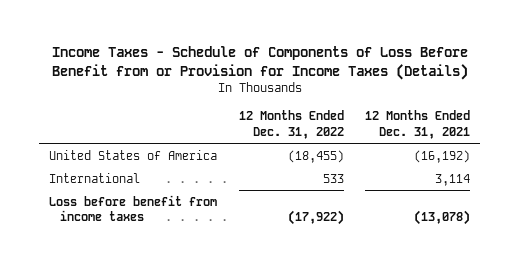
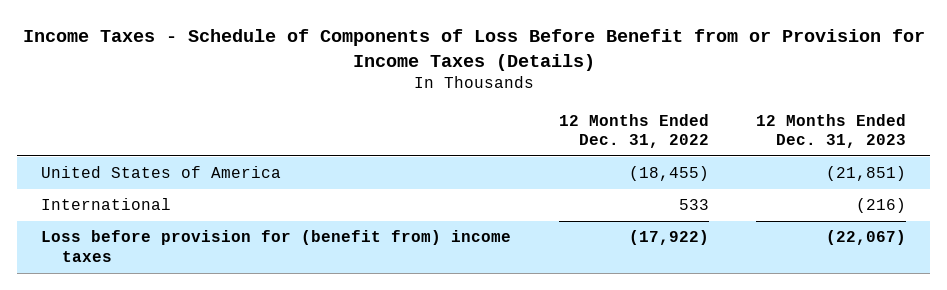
- | 12 Months Ended Dec. 31, 2022 | 12 Months Ended Dec. 31, 2021
+ | 12 Months Ended Dec. 31, 2022 | 12 Months Ended Dec. 31, 2023
- Loss before benefit from income taxes | (17,922) | (13,078)
+ Loss before provision for (benefit from) income taxes | (17,922) | (22,067)

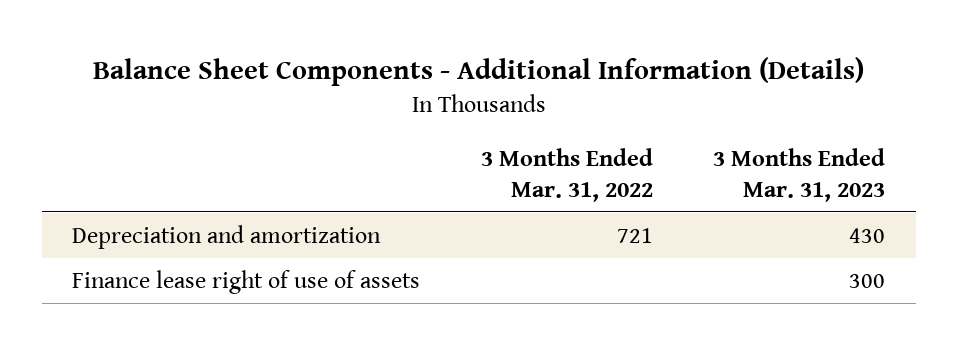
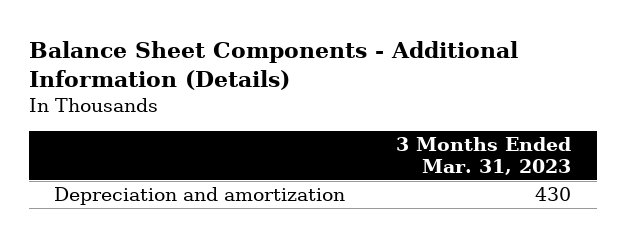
- | 3 Months Ended Mar. 31, 2022 | 3 Months Ended Mar. 31, 2023
+ | 3 Months Ended Mar. 31, 2023
- Finance lease right of use of assets | | 300

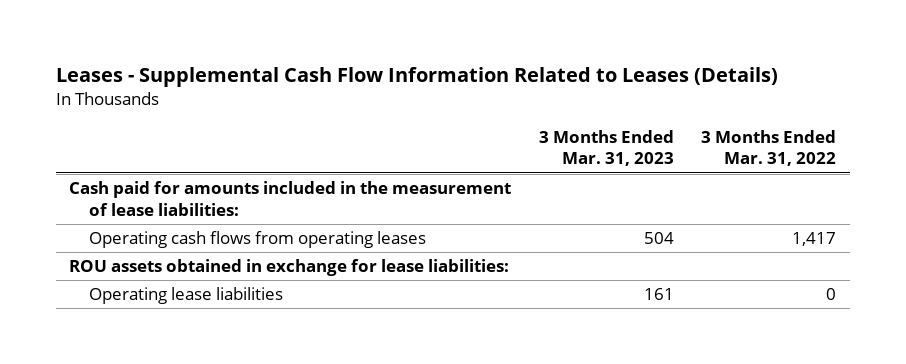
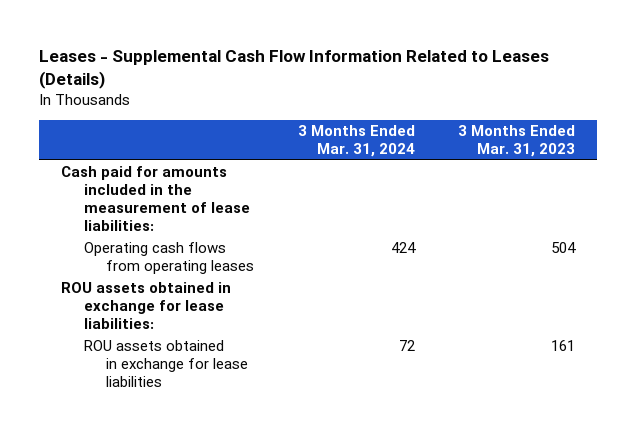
- | 3 Months Ended Mar. 31, 2023 | 3 Months Ended Mar. 31, 2022
+ | 3 Months Ended Mar. 31, 2024 | 3 Months Ended Mar. 31, 2023
- Operating lease liabilities | 161 | 0
+ ROU assets obtained in exchange for lease liabilities | 72 | 161

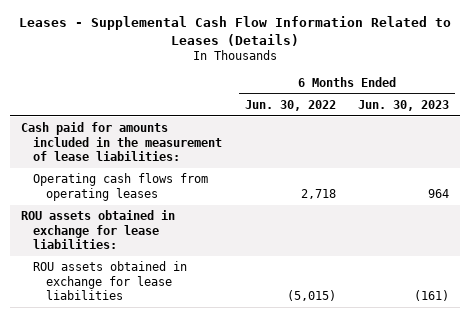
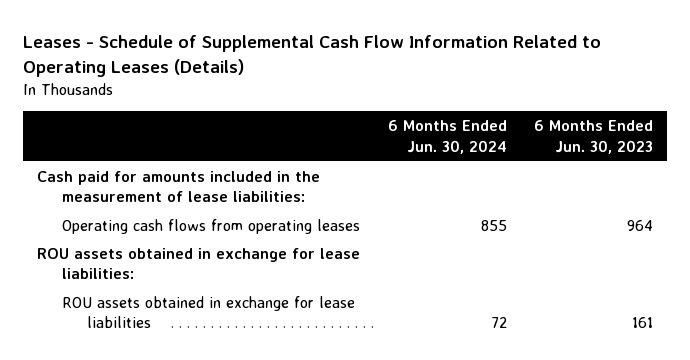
- Leases - Supplemental Cash Flow Information Related to Leases (Details)
+ Leases - Schedule of Supplemental Cash Flow Information Related to Operating Leases (Details)
- | 6 Months Ended Jun. 30, 2022 | 6 Months Ended Jun. 30, 2023
+ | 6 Months Ended Jun. 30, 2024 | 6 Months Ended Jun. 30, 2023
- ROU assets obtained in exchange for lease liabilities | (5,015) | (161)
+ ROU assets obtained in exchange for lease liabilities | 72 | 161

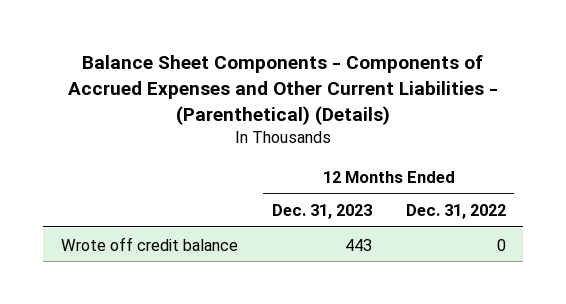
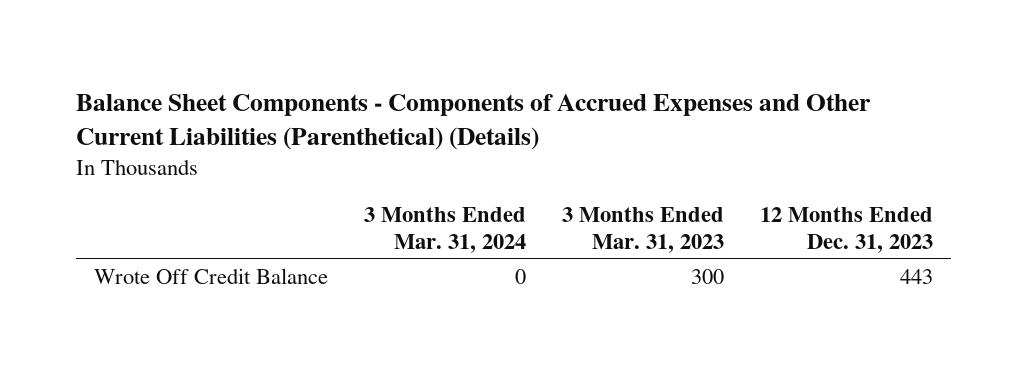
- Balance Sheet Components - Components of Accrued Expenses and Other Current Liabilities - (Parenthetical) (Details)
+ Balance Sheet Components - Components of Accrued Expenses and Other Current Liabilities (Parenthetical) (Details)
- | 12 Months Ended Dec. 31, 2023 | 12 Months Ended Dec. 31, 2022
+ | 3 Months Ended Mar. 31, 2024 | 3 Months Ended Mar. 31, 2023 | 12 Months Ended Dec. 31, 2023
- Wrote off credit balance | 443 | 0
+ Wrote Off Credit Balance | 0 | 300 | 443

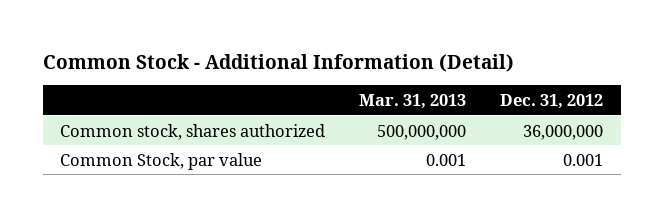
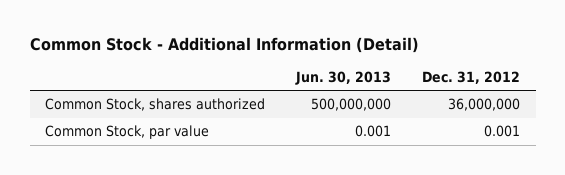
- | Mar. 31, 2013 | Dec. 31, 2012
+ | Jun. 30, 2013 | Dec. 31, 2012
- Common stock, shares authorized | 500,000,000 | 36,000,000
+ Common Stock, shares authorized | 500,000,000 | 36,000,000

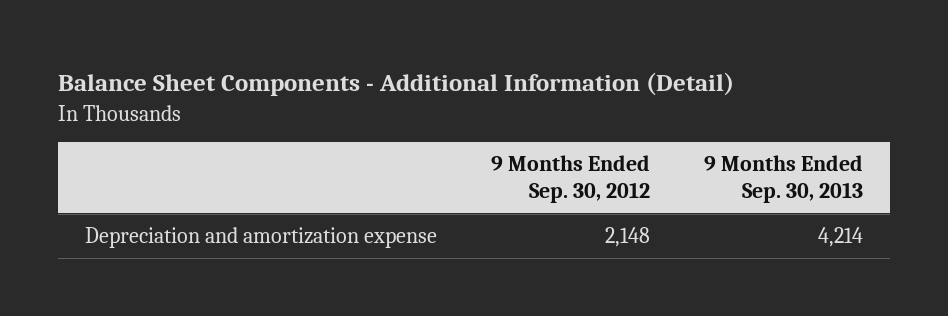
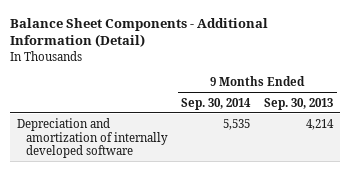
- | 9 Months Ended Sep. 30, 2012 | 9 Months Ended Sep. 30, 2013
+ | 9 Months Ended Sep. 30, 2014 | 9 Months Ended Sep. 30, 2013
- Depreciation and amortization expense | 2,148 | 4,214
+ Depreciation and amortization of internally developed software | 5,535 | 4,214

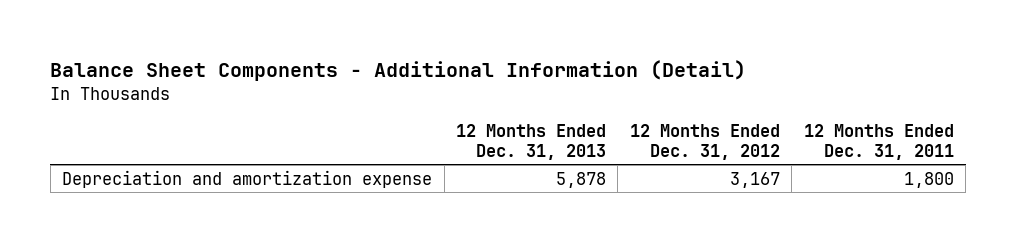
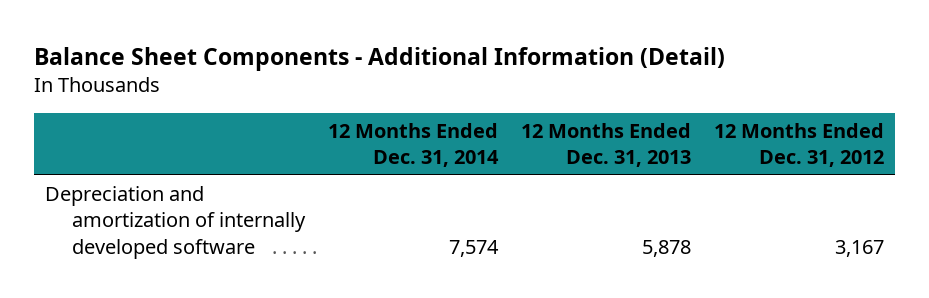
- | 12 Months Ended Dec. 31, 2013 | 12 Months Ended Dec. 31, 2012 | 12 Months Ended Dec. 31, 2011
+ | 12 Months Ended Dec. 31, 2014 | 12 Months Ended Dec. 31, 2013 | 12 Months Ended Dec. 31, 2012
- Depreciation and amortization expense | 5,878 | 3,167 | 1,800
+ Depreciation and amortization of internally developed software | 7,574 | 5,878 | 3,167

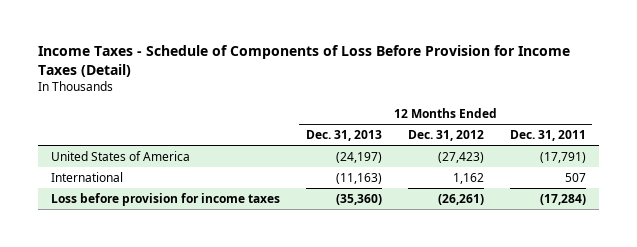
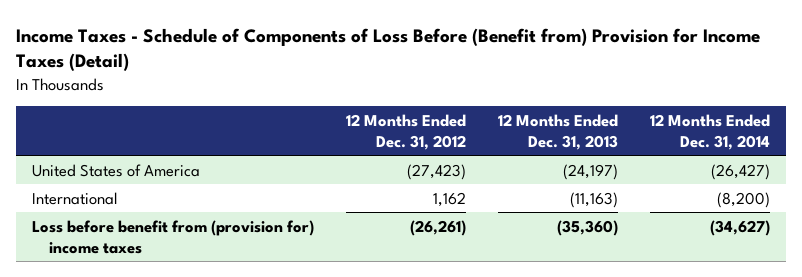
- Income Taxes - Schedule of Components of Loss Before Provision for Income Taxes (Detail)
+ Income Taxes - Schedule of Components of Loss Before (Benefit from) Provision for Income Taxes (Detail)
- | 12 Months Ended Dec. 31, 2013 | 12 Months Ended Dec. 31, 2012 | 12 Months Ended Dec. 31, 2011
+ | 12 Months Ended Dec. 31, 2012 | 12 Months Ended Dec. 31, 2013 | 12 Months Ended Dec. 31, 2014
- Loss before provision for income taxes | (35,360) | (26,261) | (17,284)
+ Loss before benefit from (provision for) income taxes | (26,261) | (35,360) | (34,627)

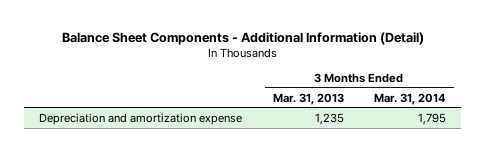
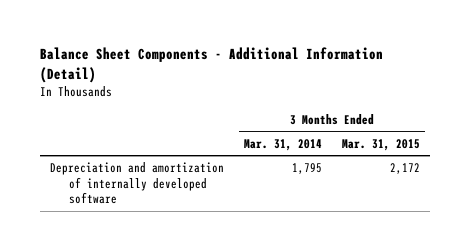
- | 3 Months Ended Mar. 31, 2013 | 3 Months Ended Mar. 31, 2014
+ | 3 Months Ended Mar. 31, 2014 | 3 Months Ended Mar. 31, 2015
- Depreciation and amortization expense | 1,235 | 1,795
+ Depreciation and amortization of internally developed software | 1,795 | 2,172

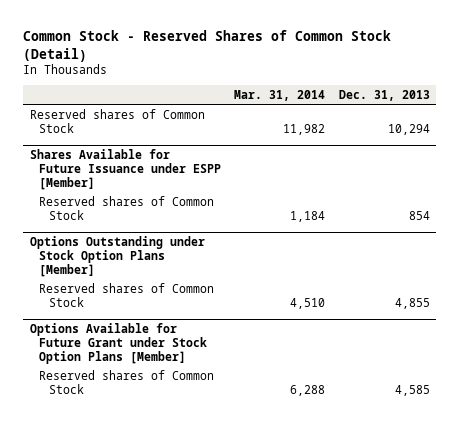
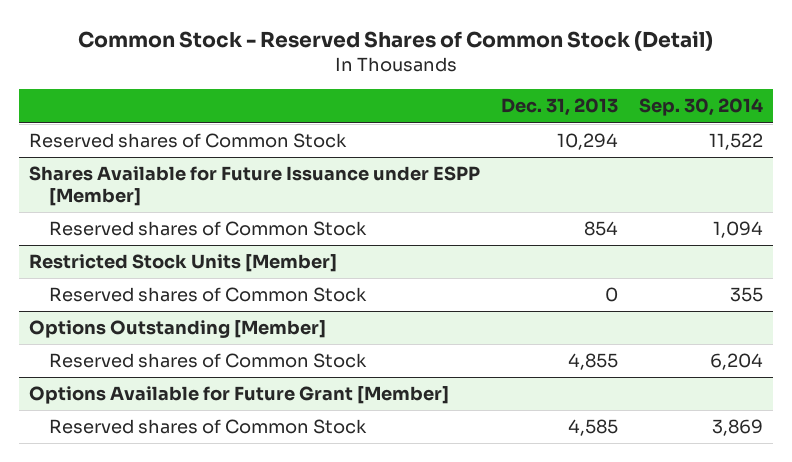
- | Mar. 31, 2014 | Dec. 31, 2013
+ | Dec. 31, 2013 | Sep. 30, 2014
- Options Outstanding under Stock Option Plans [Member]
+ Restricted Stock Units [Member]
+ Reserved shares of Common Stock | 0 | 355
+ Options Outstanding [Member]
- Options Available for Future Grant under Stock Option Plans [Member]
+ Options Available for Future Grant [Member]

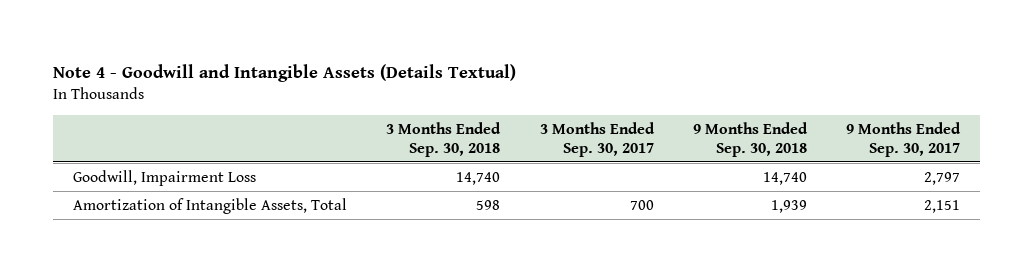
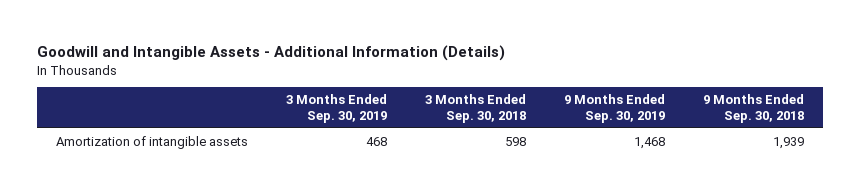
- Note 4 - Goodwill and Intangible Assets (Details Textual)
+ Goodwill and Intangible Assets - Additional Information (Details)
- | 3 Months Ended Sep. 30, 2018 | 3 Months Ended Sep. 30, 2017 | 9 Months Ended Sep. 30, 2018 | 9 Months Ended Sep. 30, 2017
+ | 3 Months Ended Sep. 30, 2019 | 3 Months Ended Sep. 30, 2018 | 9 Months Ended Sep. 30, 2019 | 9 Months Ended Sep. 30, 2018
- Goodwill, Impairment Loss | 14,740 | | 14,740 | 2,797
- Amortization of Intangible Assets, Total | 598 | 700 | 1,939 | 2,151
+ Amortization of intangible assets | 468 | 598 | 1,468 | 1,939

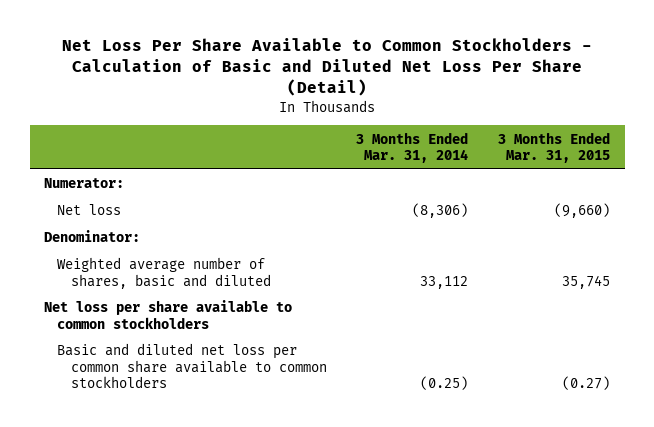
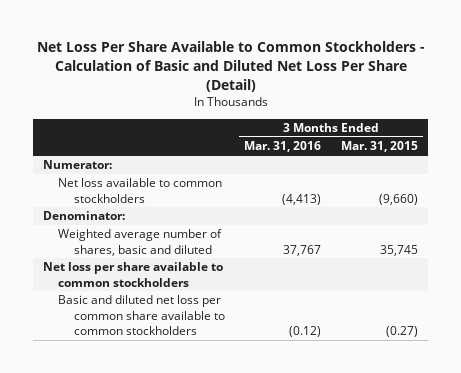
- | 3 Months Ended Mar. 31, 2014 | 3 Months Ended Mar. 31, 2015
+ | 3 Months Ended Mar. 31, 2016 | 3 Months Ended Mar. 31, 2015
- Net loss | (8,306) | (9,660)
+ Net loss available to common stockholders | (4,413) | (9,660)

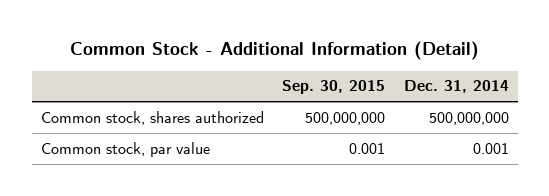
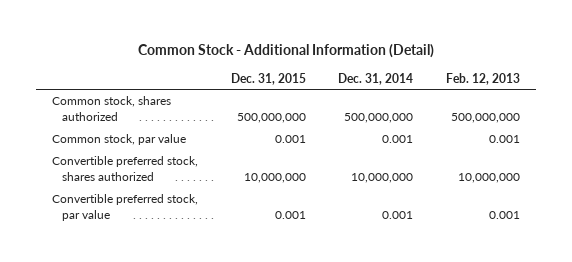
- | Sep. 30, 2015 | Dec. 31, 2014
+ | Dec. 31, 2015 | Dec. 31, 2014 | Feb. 12, 2013
+ Convertible preferred stock, shares authorized | 10,000,000 | 10,000,000 | 10,000,000
+ Convertible preferred stock, par value | 0.001 | 0.001 | 0.001

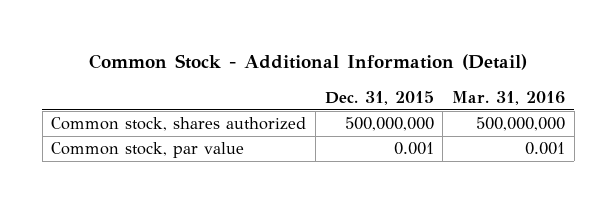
- | Dec. 31, 2015 | Dec. 31, 2014 | Feb. 12, 2013
+ | Dec. 31, 2015 | Mar. 31, 2016
- Convertible preferred stock, shares authorized | 10,000,000 | 10,000,000 | 10,000,000
- Convertible preferred stock, par value | 0.001 | 0.001 | 0.001

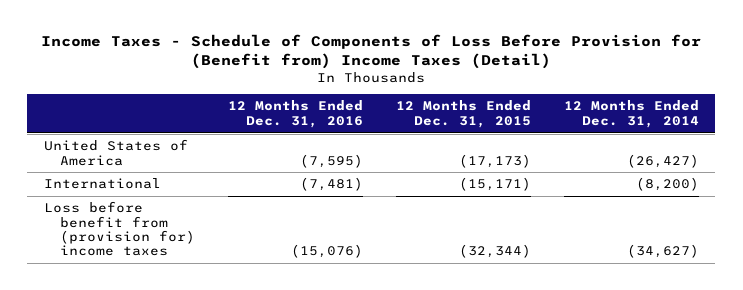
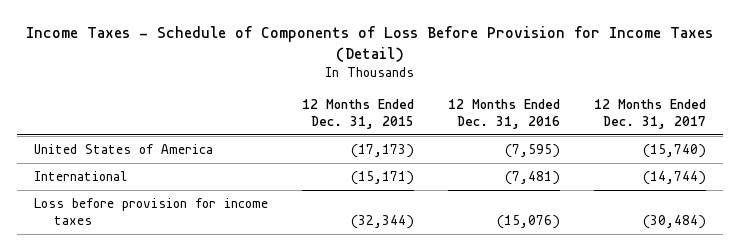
- Income Taxes - Schedule of Components of Loss Before Provision for (Benefit from) Income Taxes (Detail)
+ Income Taxes - Schedule of Components of Loss Before Provision for Income Taxes (Detail)
- | 12 Months Ended Dec. 31, 2016 | 12 Months Ended Dec. 31, 2015 | 12 Months Ended Dec. 31, 2014
+ | 12 Months Ended Dec. 31, 2015 | 12 Months Ended Dec. 31, 2016 | 12 Months Ended Dec. 31, 2017
- Loss before benefit from (provision for) income taxes | (15,076) | (32,344) | (34,627)
+ Loss before provision for income taxes | (32,344) | (15,076) | (30,484)

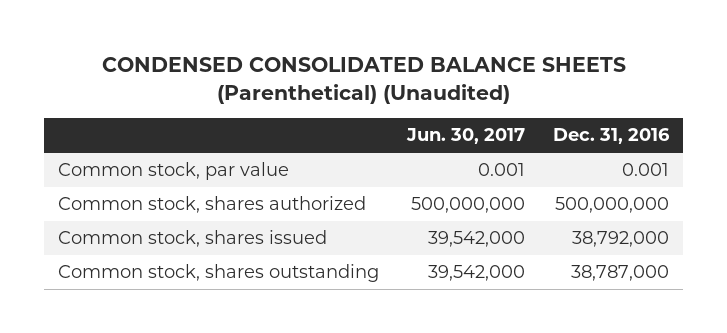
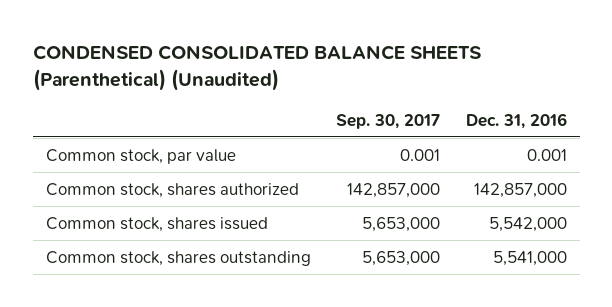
- | Jun. 30, 2017 | Dec. 31, 2016
+ | Sep. 30, 2017 | Dec. 31, 2016
- Common stock, shares authorized | 500,000,000 | 500,000,000
- Common stock, shares issued | 39,542,000 | 38,792,000
- Common stock, shares outstanding | 39,542,000 | 38,787,000
+ Common stock, shares authorized | 142,857,000 | 142,857,000
+ Common stock, shares issued | 5,653,000 | 5,542,000
+ Common stock, shares outstanding | 5,653,000 | 5,541,000

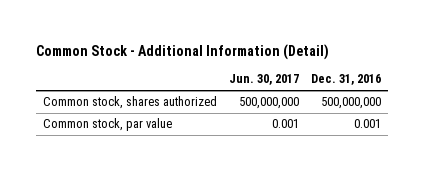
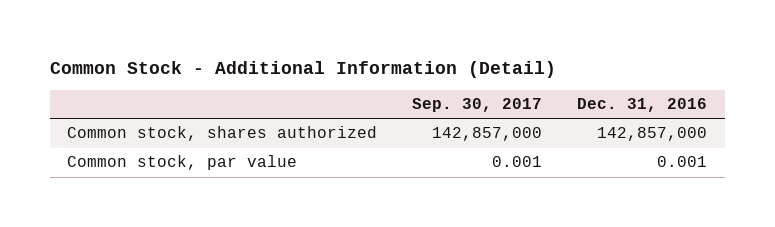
- | Jun. 30, 2017 | Dec. 31, 2016
+ | Sep. 30, 2017 | Dec. 31, 2016
- Common stock, shares authorized | 500,000,000 | 500,000,000
+ Common stock, shares authorized | 142,857,000 | 142,857,000

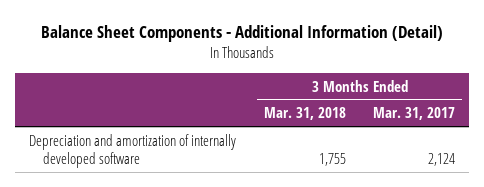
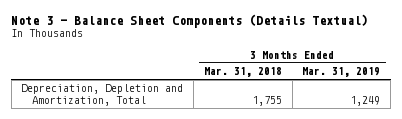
- Balance Sheet Components - Additional Information (Detail)
+ Note 3 - Balance Sheet Components (Details Textual)
- | 3 Months Ended Mar. 31, 2018 | 3 Months Ended Mar. 31, 2017
+ | 3 Months Ended Mar. 31, 2018 | 3 Months Ended Mar. 31, 2019
- Depreciation and amortization of internally developed software | 1,755 | 2,124
+ Depreciation, Depletion and Amortization, Total | 1,755 | 1,249

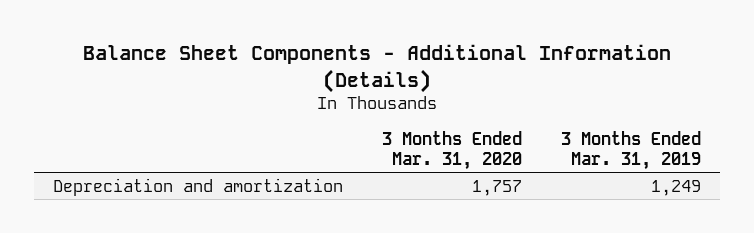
- Note 3 - Balance Sheet Components (Details Textual)
+ Balance Sheet Components - Additional Information (Details)
- | 3 Months Ended Mar. 31, 2018 | 3 Months Ended Mar. 31, 2019
+ | 3 Months Ended Mar. 31, 2020 | 3 Months Ended Mar. 31, 2019
- Depreciation, Depletion and Amortization, Total | 1,755 | 1,249
+ Depreciation and amortization | 1,757 | 1,249

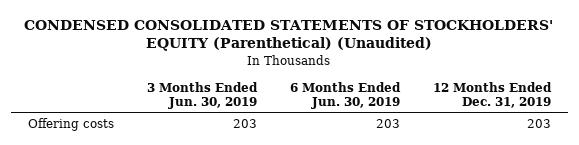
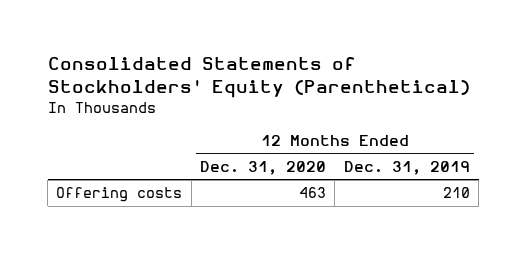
- CONDENSED CONSOLIDATED STATEMENTS OF STOCKHOLDERS' EQUITY (Parenthetical) (Unaudited)
+ Consolidated Statements of Stockholders' Equity (Parenthetical)
- | 3 Months Ended Jun. 30, 2019 | 6 Months Ended Jun. 30, 2019 | 12 Months Ended Dec. 31, 2019
+ | 12 Months Ended Dec. 31, 2020 | 12 Months Ended Dec. 31, 2019
- Offering costs | 203 | 203 | 203
+ Offering costs | 463 | 210

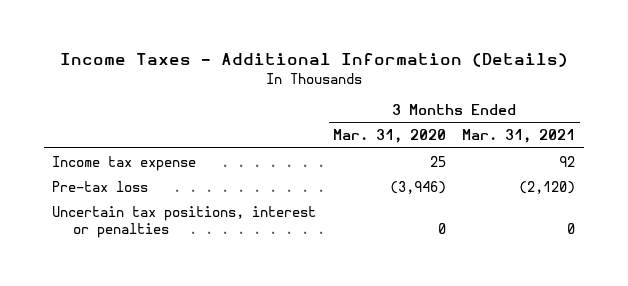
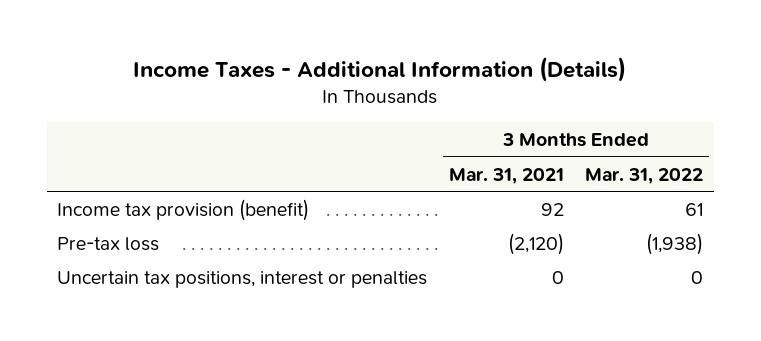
- | 3 Months Ended Mar. 31, 2020 | 3 Months Ended Mar. 31, 2021
+ | 3 Months Ended Mar. 31, 2021 | 3 Months Ended Mar. 31, 2022
- Income tax expense | 25 | 92
+ Income tax provision (benefit) | 92 | 61

